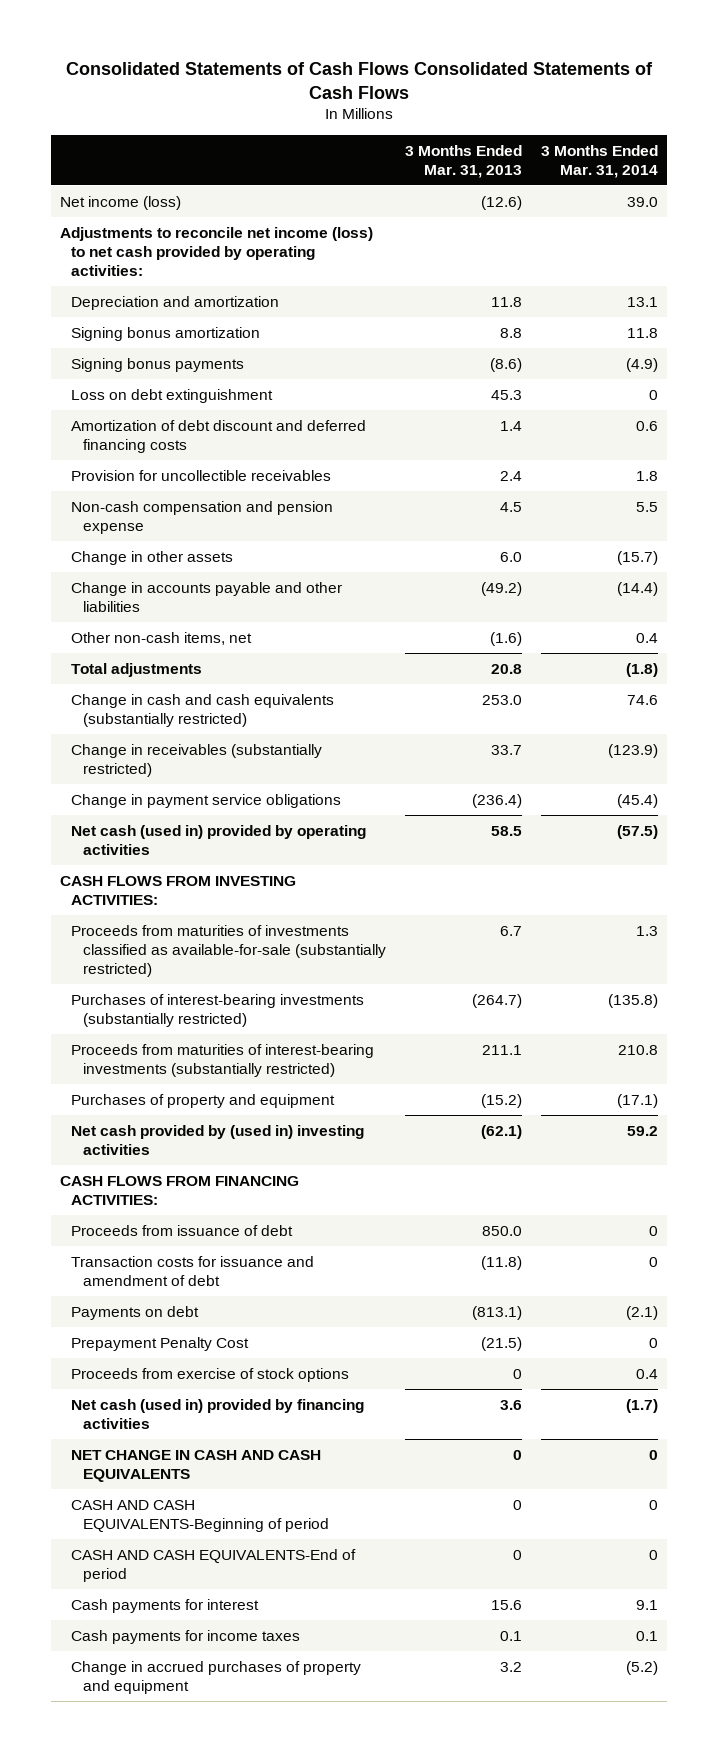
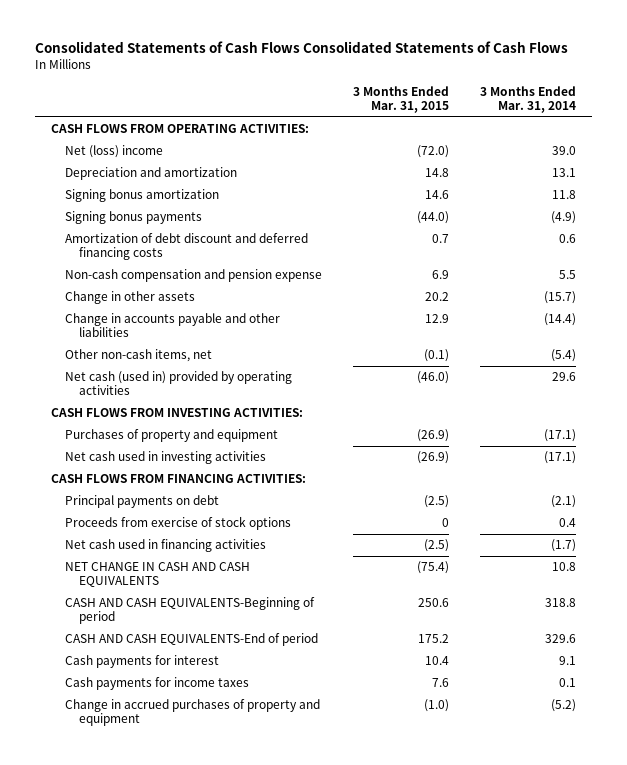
- | 3 Months Ended Mar. 31, 2013 | 3 Months Ended Mar. 31, 2014
+ | 3 Months Ended Mar. 31, 2015 | 3 Months Ended Mar. 31, 2014
- Net income (loss) | (12.6) | 39.0
- Adjustments to reconcile net income (loss) to net cash provided by operating activities:
+ CASH FLOWS FROM OPERATING ACTIVITIES:
+ Net (loss) income | (72.0) | 39.0
- Loss on debt extinguishment | 45.3 | 0
- Provision for uncollectible receivables | 2.4 | 1.8
- Other non-cash items, net | (1.6) | 0.4
- Total adjustments | 20.8 | (1.8)
- Change in cash and cash equivalents (substantially restricted) | 253.0 | 74.6
- Change in receivables (substantially restricted) | 33.7 | (123.9)
- Change in payment service obligations | (236.4) | (45.4)
- Net cash (used in) provided by operating activities | 58.5 | (57.5)
+ Other non-cash items, net | (0.1) | (5.4)
+ Net cash (used in) provided by operating activities | (46.0) | 29.6
- Proceeds from maturities of investments classified as available-for-sale (substantially restricted) | 6.7 | 1.3
- Purchases of interest-bearing investments (substantially restricted) | (264.7) | (135.8)
- Proceeds from maturities of interest-bearing investments (substantially restricted) | 211.1 | 210.8
- Net cash provided by (used in) investing activities | (62.1) | 59.2
+ Net cash used in investing activities | (26.9) | (17.1)
- Proceeds from issuance of debt | 850.0 | 0
- Transaction costs for issuance and amendment of debt | (11.8) | 0
- Payments on debt | (813.1) | (2.1)
- Prepayment Penalty Cost | (21.5) | 0
+ Principal payments on debt | (2.5) | (2.1)
- Net cash (used in) provided by financing activities | 3.6 | (1.7)
- NET CHANGE IN CASH AND CASH EQUIVALENTS | 0 | 0
- CASH AND CASH EQUIVALENTS-Beginning of period | 0 | 0
- CASH AND CASH EQUIVALENTS-End of period | 0 | 0
+ Net cash used in financing activities | (2.5) | (1.7)
+ NET CHANGE IN CASH AND CASH EQUIVALENTS | (75.4) | 10.8
+ CASH AND CASH EQUIVALENTS-Beginning of period | 250.6 | 318.8
+ CASH AND CASH EQUIVALENTS-End of period | 175.2 | 329.6

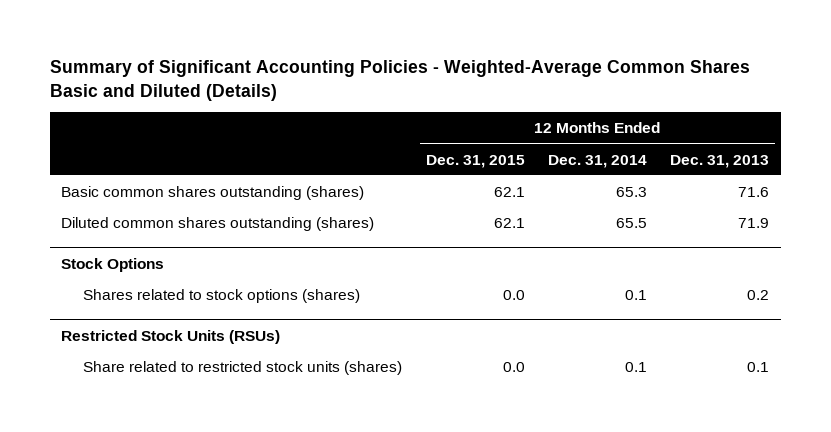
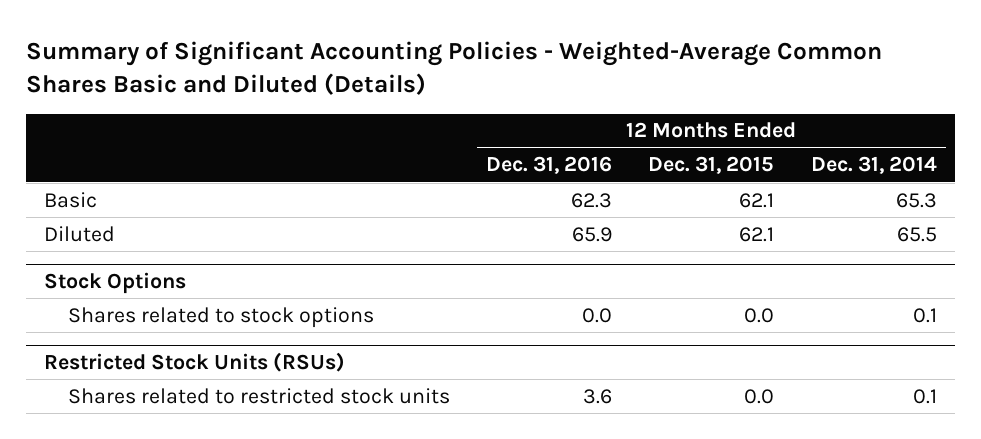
- | 12 Months Ended Dec. 31, 2015 | 12 Months Ended Dec. 31, 2014 | 12 Months Ended Dec. 31, 2013
+ | 12 Months Ended Dec. 31, 2016 | 12 Months Ended Dec. 31, 2015 | 12 Months Ended Dec. 31, 2014
- Basic common shares outstanding (shares) | 62.1 | 65.3 | 71.6
- Diluted common shares outstanding (shares) | 62.1 | 65.5 | 71.9
+ Basic | 62.3 | 62.1 | 65.3
+ Diluted | 65.9 | 62.1 | 65.5
@ Stock Options
- Shares related to stock options (shares) | 0.0 | 0.1 | 0.2
+ Shares related to stock options | 0.0 | 0.0 | 0.1
@ Restricted Stock Units (RSUs)
- Share related to restricted stock units (shares) | 0.0 | 0.1 | 0.1
+ Shares related to restricted stock units | 3.6 | 0.0 | 0.1

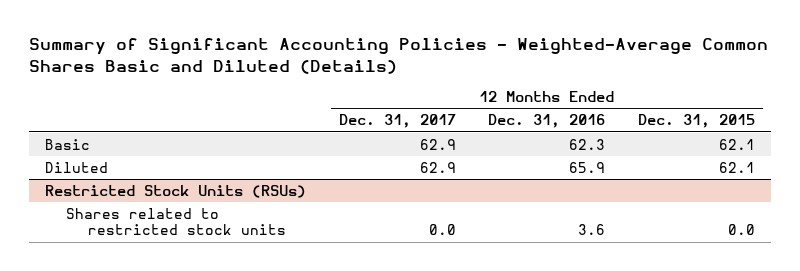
- | 12 Months Ended Dec. 31, 2016 | 12 Months Ended Dec. 31, 2015 | 12 Months Ended Dec. 31, 2014
+ | 12 Months Ended Dec. 31, 2017 | 12 Months Ended Dec. 31, 2016 | 12 Months Ended Dec. 31, 2015
- Stock Options
- Shares related to stock options | 0.0 | 0.0 | 0.1

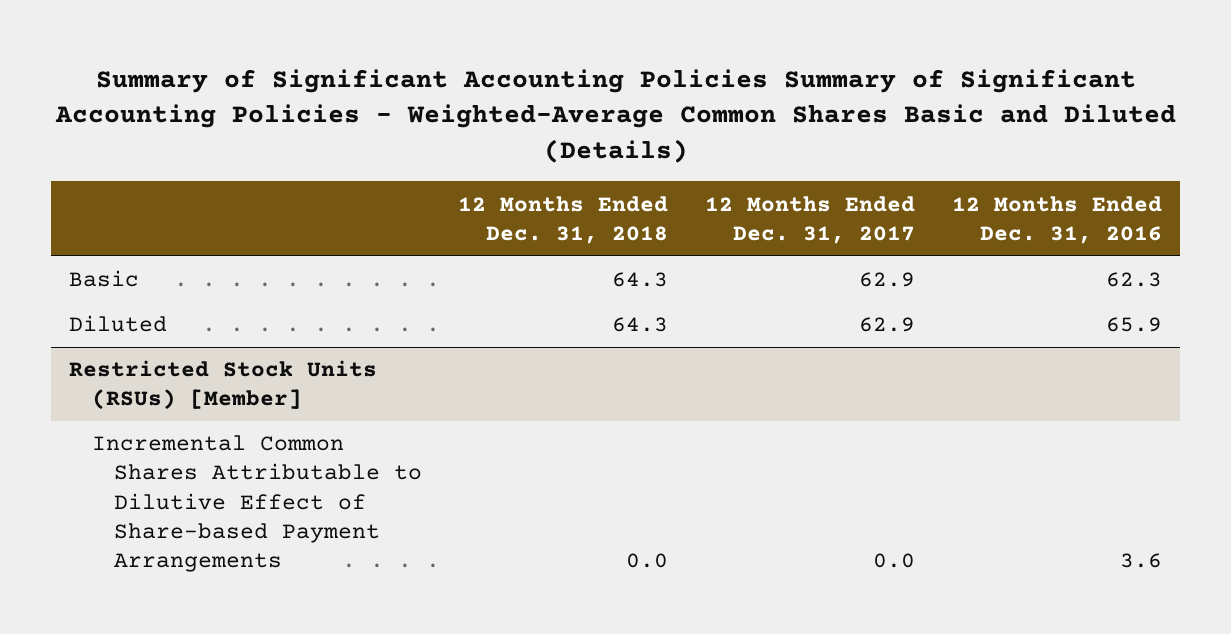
- Summary of Significant Accounting Policies - Weighted-Average Common Shares Basic and Diluted (Details)
+ Summary of Significant Accounting Policies Summary of Significant Accounting Policies - Weighted-Average Common Shares Basic and Diluted (Details)
- | 12 Months Ended Dec. 31, 2017 | 12 Months Ended Dec. 31, 2016 | 12 Months Ended Dec. 31, 2015
+ | 12 Months Ended Dec. 31, 2018 | 12 Months Ended Dec. 31, 2017 | 12 Months Ended Dec. 31, 2016
- Restricted Stock Units (RSUs)
- Shares related to restricted stock units | 0.0 | 3.6 | 0.0
+ Restricted Stock Units (RSUs) [Member]
+ Incremental Common Shares Attributable to Dilutive Effect of Share-based Payment Arrangements | 0.0 | 0.0 | 3.6

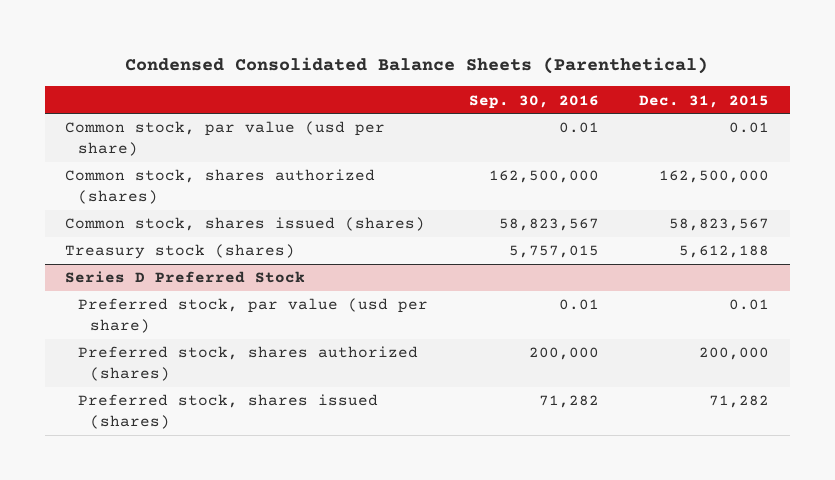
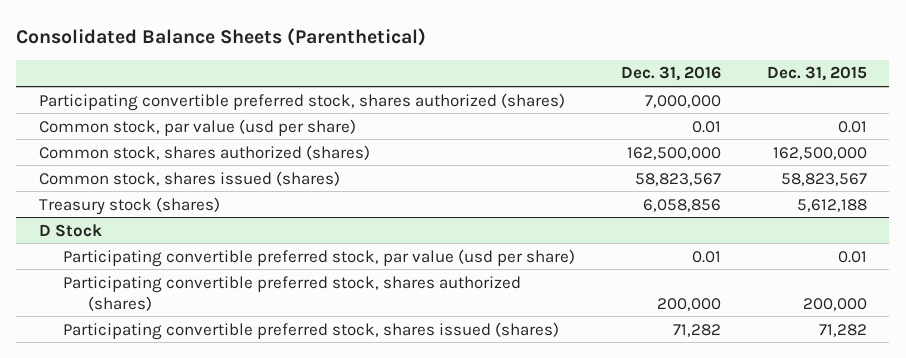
- Condensed Consolidated Balance Sheets (Parenthetical)
+ Consolidated Balance Sheets (Parenthetical)
- | Sep. 30, 2016 | Dec. 31, 2015
+ | Dec. 31, 2016 | Dec. 31, 2015
+ Participating convertible preferred stock, shares authorized (shares) | 7,000,000 |
- Series D Preferred Stock
- Preferred stock, par value (usd per share) | 0.01 | 0.01
- Preferred stock, shares authorized (shares) | 200,000 | 200,000
- Preferred stock, shares issued (shares) | 71,282 | 71,282
+ D Stock
+ Participating convertible preferred stock, par value (usd per share) | 0.01 | 0.01
+ Participating convertible preferred stock, shares authorized (shares) | 200,000 | 200,000
+ Participating convertible preferred stock, shares issued (shares) | 71,282 | 71,282

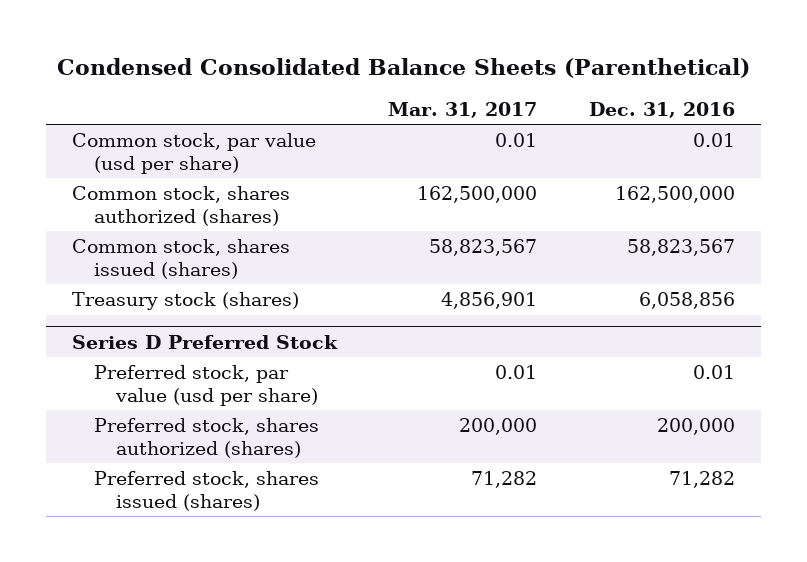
- Consolidated Balance Sheets (Parenthetical)
+ Condensed Consolidated Balance Sheets (Parenthetical)
- | Dec. 31, 2016 | Dec. 31, 2015
+ | Mar. 31, 2017 | Dec. 31, 2016
- Participating convertible preferred stock, shares authorized (shares) | 7,000,000 |
- D Stock
- Participating convertible preferred stock, par value (usd per share) | 0.01 | 0.01
- Participating convertible preferred stock, shares authorized (shares) | 200,000 | 200,000
- Participating convertible preferred stock, shares issued (shares) | 71,282 | 71,282
+ Series D Preferred Stock
+ Preferred stock, par value (usd per share) | 0.01 | 0.01
+ Preferred stock, shares authorized (shares) | 200,000 | 200,000
+ Preferred stock, shares issued (shares) | 71,282 | 71,282

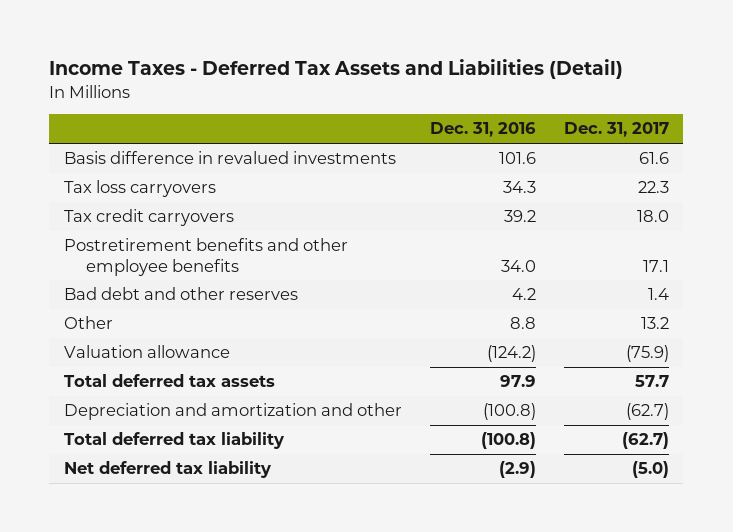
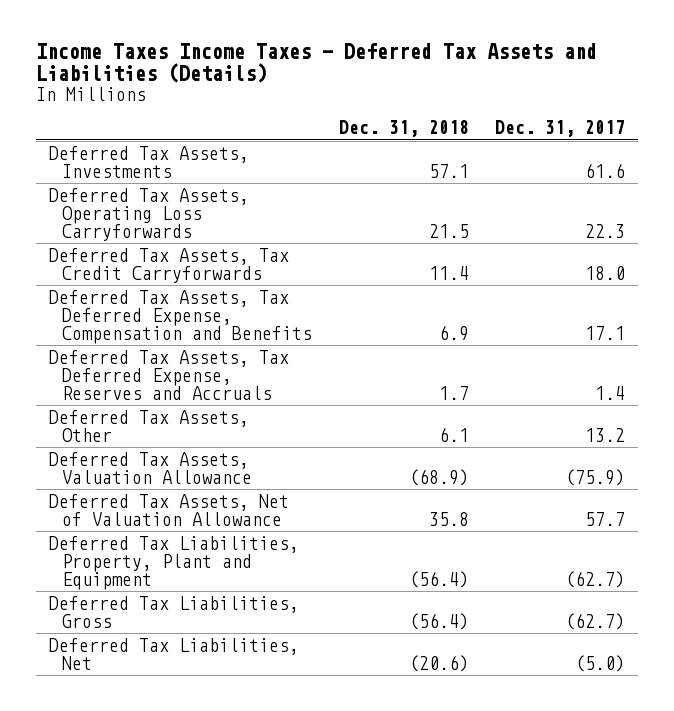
- Income Taxes - Deferred Tax Assets and Liabilities (Detail)
+ Income Taxes Income Taxes - Deferred Tax Assets and Liabilities (Details)
- | Dec. 31, 2016 | Dec. 31, 2017
+ | Dec. 31, 2018 | Dec. 31, 2017
- Basis difference in revalued investments | 101.6 | 61.6
- Tax loss carryovers | 34.3 | 22.3
- Tax credit carryovers | 39.2 | 18.0
- Postretirement benefits and other employee benefits | 34.0 | 17.1
- Bad debt and other reserves | 4.2 | 1.4
- Other | 8.8 | 13.2
- Valuation allowance | (124.2) | (75.9)
- Total deferred tax assets | 97.9 | 57.7
- Depreciation and amortization and other | (100.8) | (62.7)
- Total deferred tax liability | (100.8) | (62.7)
- Net deferred tax liability | (2.9) | (5.0)
+ Deferred Tax Assets, Investments | 57.1 | 61.6
+ Deferred Tax Assets, Operating Loss Carryforwards | 21.5 | 22.3
+ Deferred Tax Assets, Tax Credit Carryforwards | 11.4 | 18.0
+ Deferred Tax Assets, Tax Deferred Expense, Compensation and Benefits | 6.9 | 17.1
+ Deferred Tax Assets, Tax Deferred Expense, Reserves and Accruals | 1.7 | 1.4
+ Deferred Tax Assets, Other | 6.1 | 13.2
+ Deferred Tax Assets, Valuation Allowance | (68.9) | (75.9)
+ Deferred Tax Assets, Net of Valuation Allowance | 35.8 | 57.7
+ Deferred Tax Liabilities, Property, Plant and Equipment | (56.4) | (62.7)
+ Deferred Tax Liabilities, Gross | (56.4) | (62.7)
+ Deferred Tax Liabilities, Net | (20.6) | (5.0)

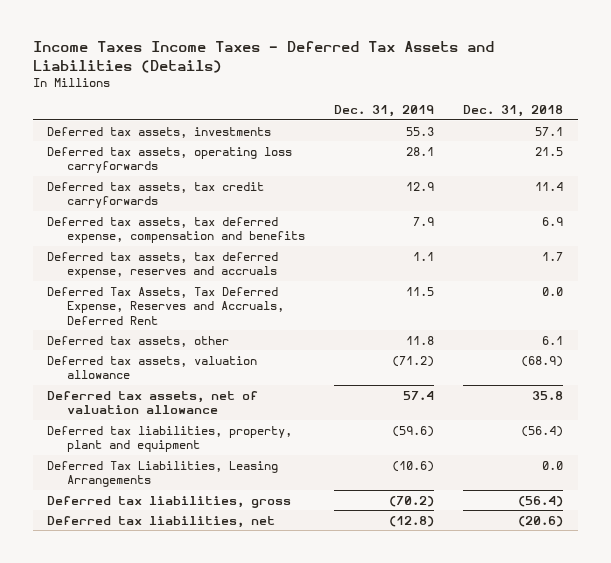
- | Dec. 31, 2018 | Dec. 31, 2017
+ | Dec. 31, 2019 | Dec. 31, 2018
- Deferred Tax Assets, Investments | 57.1 | 61.6
- Deferred Tax Assets, Operating Loss Carryforwards | 21.5 | 22.3
- Deferred Tax Assets, Tax Credit Carryforwards | 11.4 | 18.0
- Deferred Tax Assets, Tax Deferred Expense, Compensation and Benefits | 6.9 | 17.1
- Deferred Tax Assets, Tax Deferred Expense, Reserves and Accruals | 1.7 | 1.4
- Deferred Tax Assets, Other | 6.1 | 13.2
- Deferred Tax Assets, Valuation Allowance | (68.9) | (75.9)
- Deferred Tax Assets, Net of Valuation Allowance | 35.8 | 57.7
- Deferred Tax Liabilities, Property, Plant and Equipment | (56.4) | (62.7)
- Deferred Tax Liabilities, Gross | (56.4) | (62.7)
- Deferred Tax Liabilities, Net | (20.6) | (5.0)
+ Deferred tax assets, investments | 55.3 | 57.1
+ Deferred tax assets, operating loss carryforwards | 28.1 | 21.5
+ Deferred tax assets, tax credit carryforwards | 12.9 | 11.4
+ Deferred tax assets, tax deferred expense, compensation and benefits | 7.9 | 6.9
+ Deferred tax assets, tax deferred expense, reserves and accruals | 1.1 | 1.7
+ Deferred Tax Assets, Tax Deferred Expense, Reserves and Accruals, Deferred Rent | 11.5 | 0.0
+ Deferred tax assets, other | 11.8 | 6.1
+ Deferred tax assets, valuation allowance | (71.2) | (68.9)
+ Deferred tax assets, net of valuation allowance | 57.4 | 35.8
+ Deferred tax liabilities, property, plant and equipment | (59.6) | (56.4)
+ Deferred Tax Liabilities, Leasing Arrangements | (10.6) | 0.0
+ Deferred tax liabilities, gross | (70.2) | (56.4)
+ Deferred tax liabilities, net | (12.8) | (20.6)

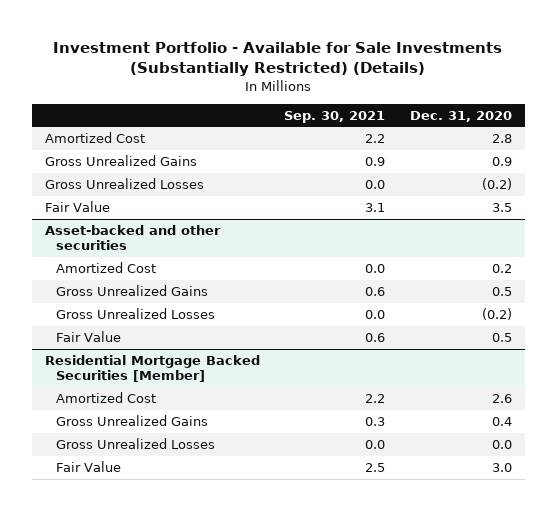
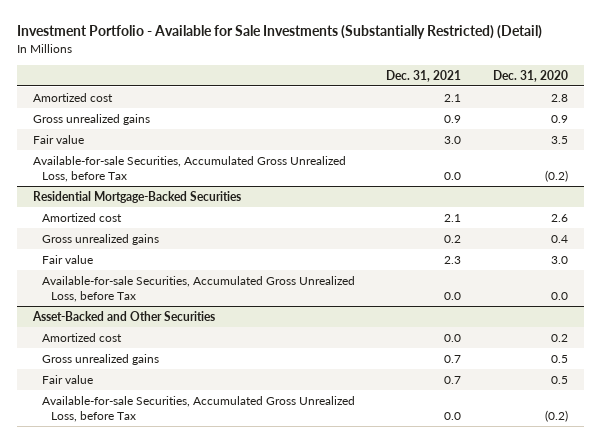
- Investment Portfolio - Available for Sale Investments (Substantially Restricted) (Details)
+ Investment Portfolio - Available for Sale Investments (Substantially Restricted) (Detail)
- | Sep. 30, 2021 | Dec. 31, 2020
+ | Dec. 31, 2021 | Dec. 31, 2020
- Amortized Cost | 2.2 | 2.8
- Gross Unrealized Gains | 0.9 | 0.9
- Gross Unrealized Losses | 0.0 | (0.2)
- Fair Value | 3.1 | 3.5
- Asset-backed and other securities
- Amortized Cost | 0.0 | 0.2
- Gross Unrealized Gains | 0.6 | 0.5
- Gross Unrealized Losses | 0.0 | (0.2)
- Fair Value | 0.6 | 0.5
- Residential Mortgage Backed Securities [Member]
- Amortized Cost | 2.2 | 2.6
- Gross Unrealized Gains | 0.3 | 0.4
- Gross Unrealized Losses | 0.0 | 0.0
- Fair Value | 2.5 | 3.0
+ Amortized cost | 2.1 | 2.8
+ Gross unrealized gains | 0.9 | 0.9
+ Fair value | 3.0 | 3.5
+ Available-for-sale Securities, Accumulated Gross Unrealized Loss, before Tax | 0.0 | (0.2)
+ Residential Mortgage-Backed Securities
+ Amortized cost | 2.1 | 2.6
+ Gross unrealized gains | 0.2 | 0.4
+ Fair value | 2.3 | 3.0
+ Available-for-sale Securities, Accumulated Gross Unrealized Loss, before Tax | 0.0 | 0.0
+ Asset-Backed and Other Securities
+ Amortized cost | 0.0 | 0.2
+ Gross unrealized gains | 0.7 | 0.5
+ Fair value | 0.7 | 0.5
+ Available-for-sale Securities, Accumulated Gross Unrealized Loss, before Tax | 0.0 | (0.2)

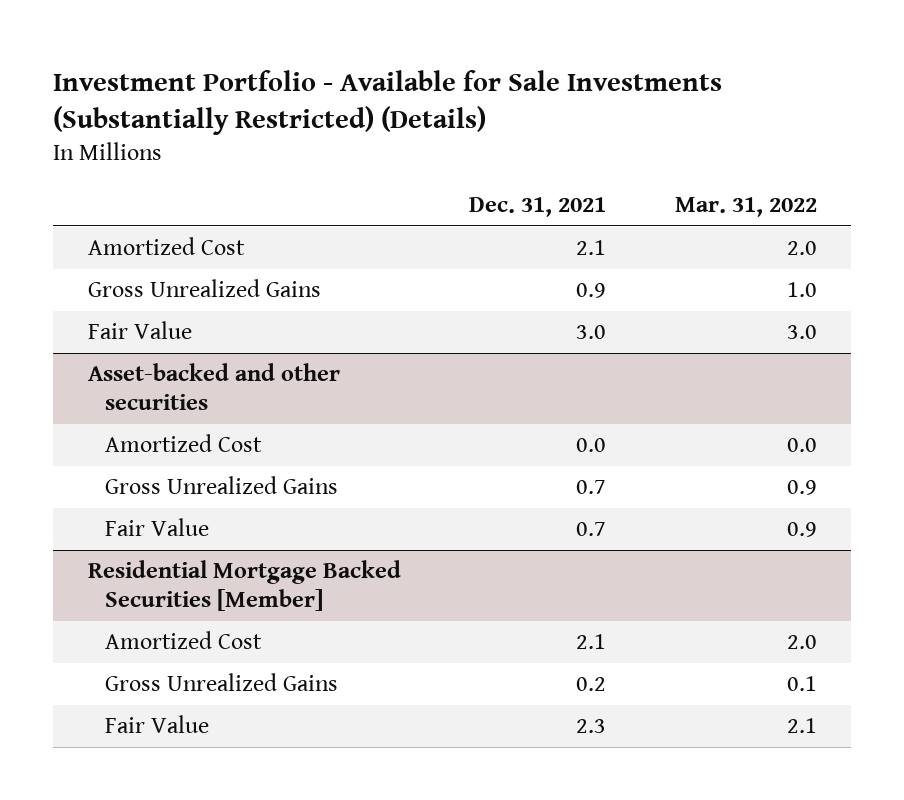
- Investment Portfolio - Available for Sale Investments (Substantially Restricted) (Detail)
+ Investment Portfolio - Available for Sale Investments (Substantially Restricted) (Details)
- | Dec. 31, 2021 | Dec. 31, 2020
+ | Dec. 31, 2021 | Mar. 31, 2022
- Amortized cost | 2.1 | 2.8
- Gross unrealized gains | 0.9 | 0.9
- Fair value | 3.0 | 3.5
- Available-for-sale Securities, Accumulated Gross Unrealized Loss, before Tax | 0.0 | (0.2)
- Residential Mortgage-Backed Securities
- Amortized cost | 2.1 | 2.6
- Gross unrealized gains | 0.2 | 0.4
- Fair value | 2.3 | 3.0
- Available-for-sale Securities, Accumulated Gross Unrealized Loss, before Tax | 0.0 | 0.0
- Asset-Backed and Other Securities
- Amortized cost | 0.0 | 0.2
- Gross unrealized gains | 0.7 | 0.5
- Fair value | 0.7 | 0.5
- Available-for-sale Securities, Accumulated Gross Unrealized Loss, before Tax | 0.0 | (0.2)
+ Amortized Cost | 2.1 | 2.0
+ Gross Unrealized Gains | 0.9 | 1.0
+ Fair Value | 3.0 | 3.0
+ Asset-backed and other securities
+ Amortized Cost | 0.0 | 0.0
+ Gross Unrealized Gains | 0.7 | 0.9
+ Fair Value | 0.7 | 0.9
+ Residential Mortgage Backed Securities [Member]
+ Amortized Cost | 2.1 | 2.0
+ Gross Unrealized Gains | 0.2 | 0.1
+ Fair Value | 2.3 | 2.1

